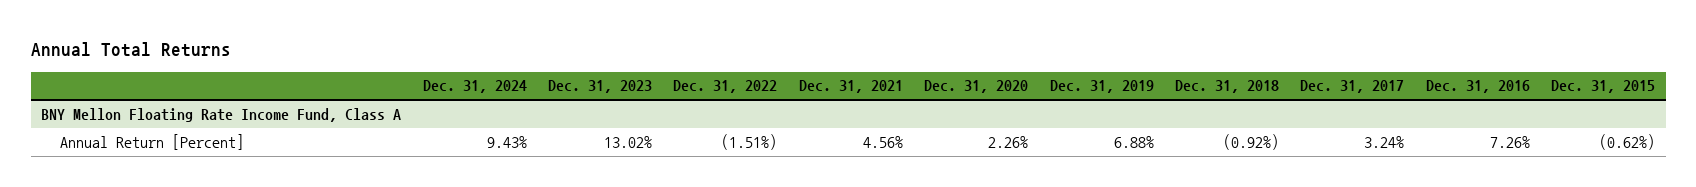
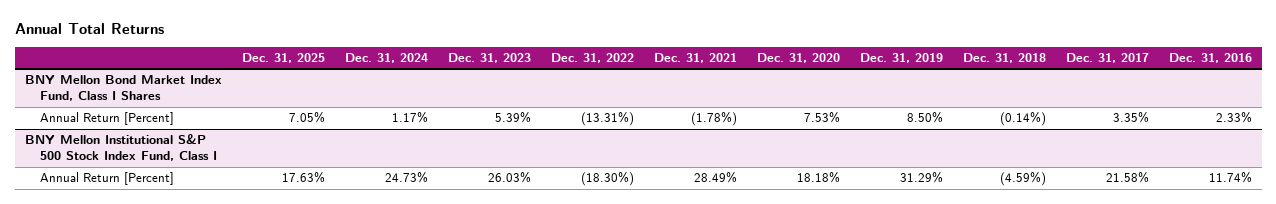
- | Dec. 31, 2024 | Dec. 31, 2023 | Dec. 31, 2022 | Dec. 31, 2021 | Dec. 31, 2020 | Dec. 31, 2019 | Dec. 31, 2018 | Dec. 31, 2017 | Dec. 31, 2016 | Dec. 31, 2015
+ | Dec. 31, 2025 | Dec. 31, 2024 | Dec. 31, 2023 | Dec. 31, 2022 | Dec. 31, 2021 | Dec. 31, 2020 | Dec. 31, 2019 | Dec. 31, 2018 | Dec. 31, 2017 | Dec. 31, 2016
- BNY Mellon Floating Rate Income Fund, Class A
- Annual Return [Percent] | 9.43% | 13.02% | (1.51%) | 4.56% | 2.26% | 6.88% | (0.92%) | 3.24% | 7.26% | (0.62%)
+ BNY Mellon Bond Market Index Fund, Class I Shares
+ Annual Return [Percent] | 7.05% | 1.17% | 5.39% | (13.31%) | (1.78%) | 7.53% | 8.50% | (0.14%) | 3.35% | 2.33%
+ BNY Mellon Institutional S&P 500 Stock Index Fund, Class I
+ Annual Return [Percent] | 17.63% | 24.73% | 26.03% | (18.30%) | 28.49% | 18.18% | 31.29% | (4.59%) | 21.58% | 11.74%

